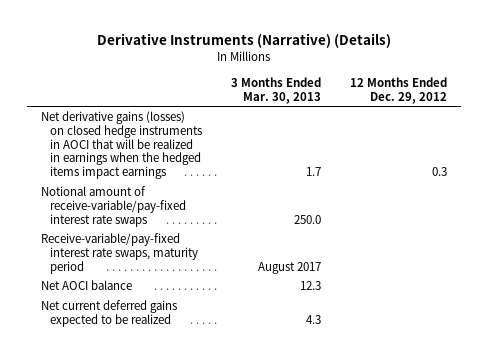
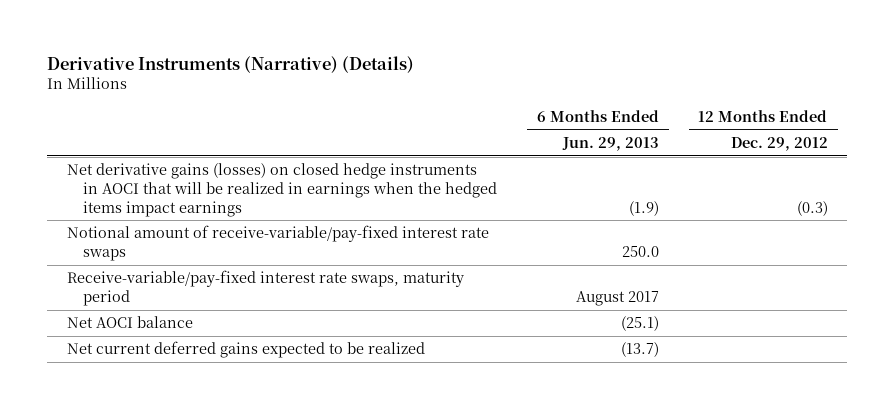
- | 3 Months Ended Mar. 30, 2013 | 12 Months Ended Dec. 29, 2012
+ | 6 Months Ended Jun. 29, 2013 | 12 Months Ended Dec. 29, 2012
- Net derivative gains (losses) on closed hedge instruments in AOCI that will be realized in earnings when the hedged items impact earnings | 1.7 | 0.3
+ Net derivative gains (losses) on closed hedge instruments in AOCI that will be realized in earnings when the hedged items impact earnings | (1.9) | (0.3)

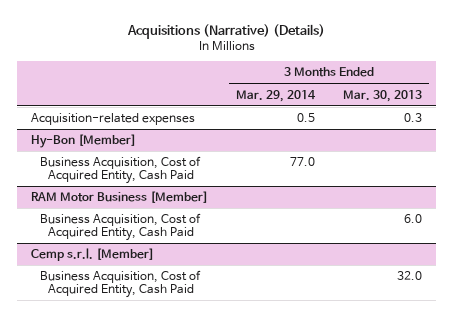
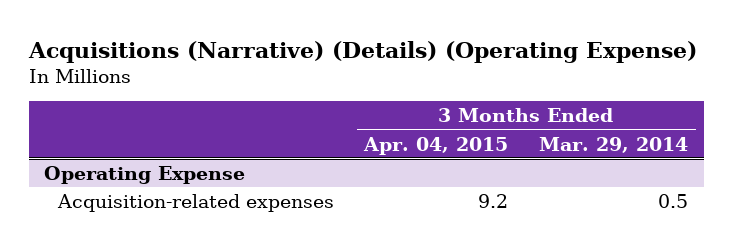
- Acquisitions (Narrative) (Details)
+ Acquisitions (Narrative) (Details) (Operating Expense)
- | 3 Months Ended Mar. 29, 2014 | 3 Months Ended Mar. 30, 2013
+ | 3 Months Ended Apr. 04, 2015 | 3 Months Ended Mar. 29, 2014
+ Operating Expense
- Hy-Bon [Member]
- Business Acquisition, Cost of Acquired Entity, Cash Paid | 77.0 |
- RAM Motor Business [Member]
- Business Acquisition, Cost of Acquired Entity, Cash Paid | | 6.0
- Cemp s.r.l. [Member]
- Business Acquisition, Cost of Acquired Entity, Cash Paid | | 32.0

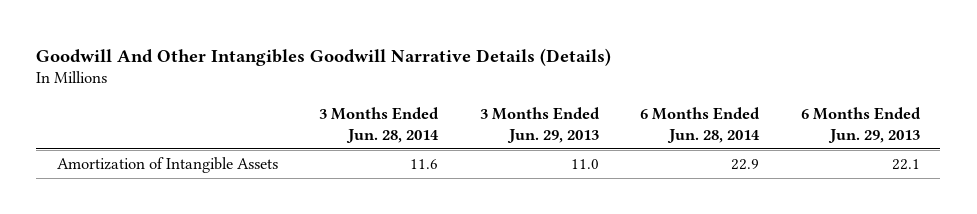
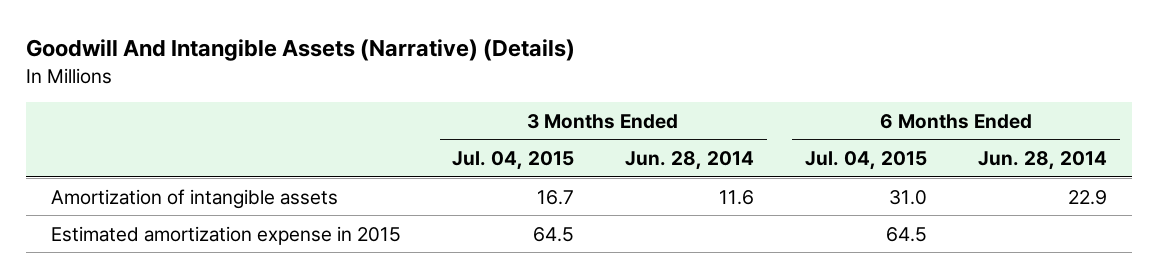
- Goodwill And Other Intangibles Goodwill Narrative Details (Details)
+ Goodwill And Intangible Assets (Narrative) (Details)
- | 3 Months Ended Jun. 28, 2014 | 3 Months Ended Jun. 29, 2013 | 6 Months Ended Jun. 28, 2014 | 6 Months Ended Jun. 29, 2013
+ | 3 Months Ended Jul. 04, 2015 | 3 Months Ended Jun. 28, 2014 | 6 Months Ended Jul. 04, 2015 | 6 Months Ended Jun. 28, 2014
- Amortization of Intangible Assets | 11.6 | 11.0 | 22.9 | 22.1
+ Amortization of intangible assets | 16.7 | 11.6 | 31.0 | 22.9
+ Estimated amortization expense in 2015 | 64.5 | | 64.5 |

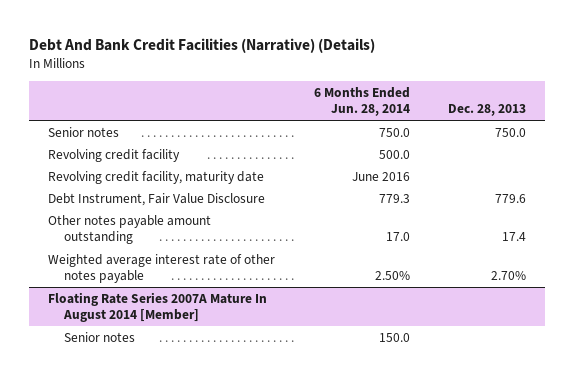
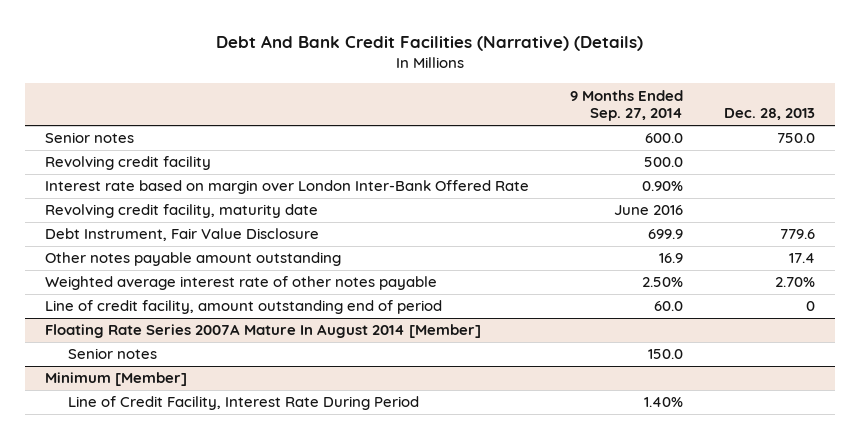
- | 6 Months Ended Jun. 28, 2014 | Dec. 28, 2013
+ | 9 Months Ended Sep. 27, 2014 | Dec. 28, 2013
+ Interest rate based on margin over London Inter-Bank Offered Rate | 0.90% |
+ Line of credit facility, amount outstanding end of period | 60.0 | 0
+ Minimum [Member]
+ Line of Credit Facility, Interest Rate During Period | 1.40% |

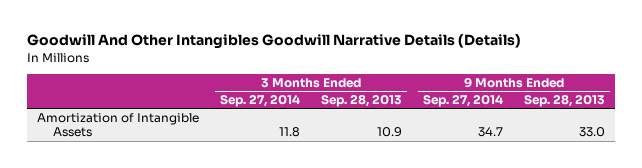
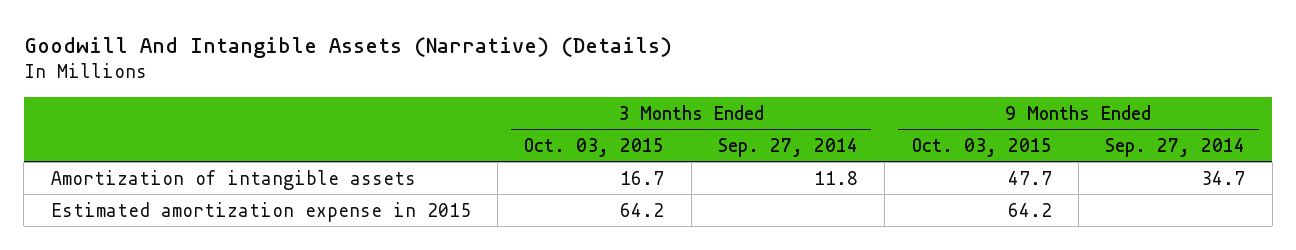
- Goodwill And Other Intangibles Goodwill Narrative Details (Details)
+ Goodwill And Intangible Assets (Narrative) (Details)
- | 3 Months Ended Sep. 27, 2014 | 3 Months Ended Sep. 28, 2013 | 9 Months Ended Sep. 27, 2014 | 9 Months Ended Sep. 28, 2013
+ | 3 Months Ended Oct. 03, 2015 | 3 Months Ended Sep. 27, 2014 | 9 Months Ended Oct. 03, 2015 | 9 Months Ended Sep. 27, 2014
- Amortization of Intangible Assets | 11.8 | 10.9 | 34.7 | 33.0
+ Amortization of intangible assets | 16.7 | 11.8 | 47.7 | 34.7
+ Estimated amortization expense in 2015 | 64.2 | | 64.2 |

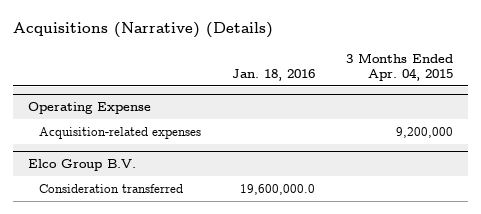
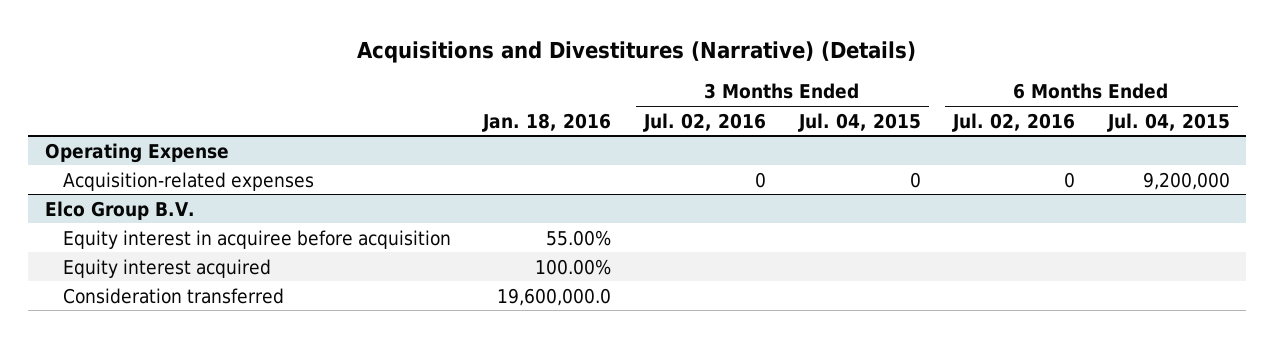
- Acquisitions (Narrative) (Details)
+ Acquisitions and Divestitures (Narrative) (Details)
- | Jan. 18, 2016 | 3 Months Ended Apr. 04, 2015
+ | Jan. 18, 2016 | 3 Months Ended Jul. 02, 2016 | 3 Months Ended Jul. 04, 2015 | 6 Months Ended Jul. 02, 2016 | 6 Months Ended Jul. 04, 2015
@ Elco Group B.V.
+ Equity interest in acquiree before acquisition | 55.00% | | | |
+ Equity interest acquired | 100.00% | | | |

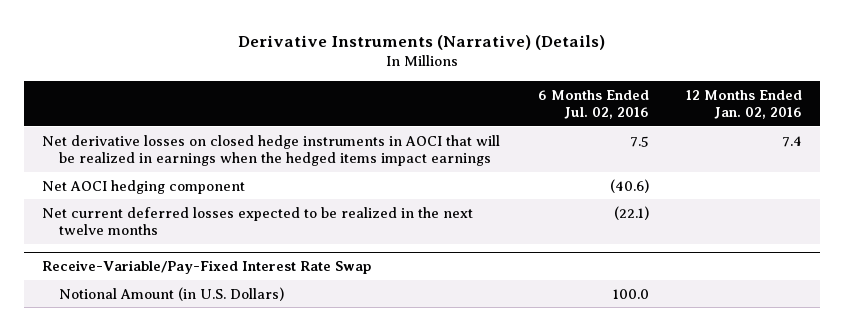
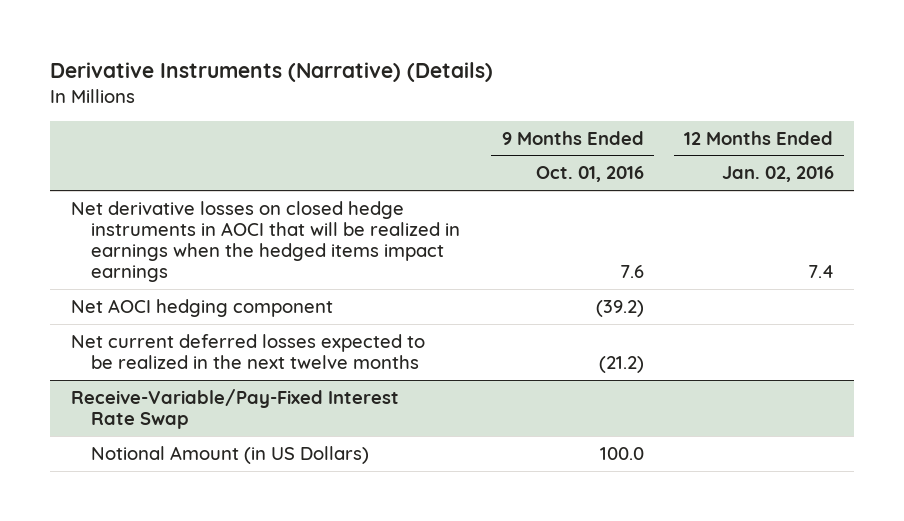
- | 6 Months Ended Jul. 02, 2016 | 12 Months Ended Jan. 02, 2016
+ | 9 Months Ended Oct. 01, 2016 | 12 Months Ended Jan. 02, 2016
@ Receive-Variable/Pay-Fixed Interest Rate Swap
- Notional Amount (in U.S. Dollars) | 100.0 |
+ Notional Amount (in US Dollars) | 100.0 |

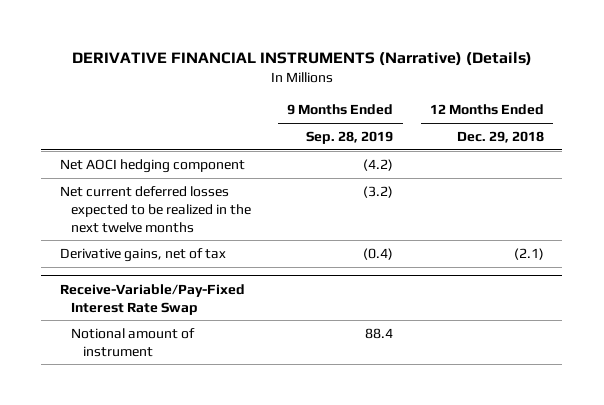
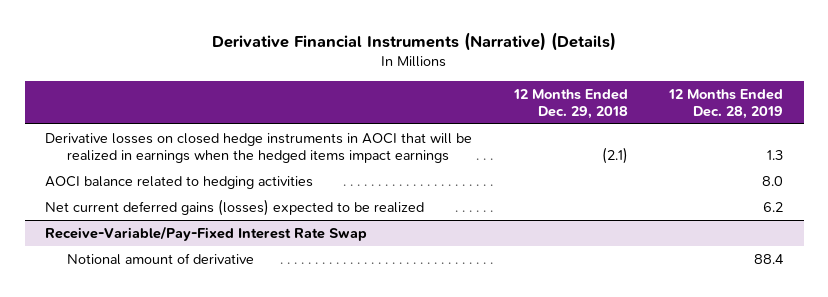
- DERIVATIVE FINANCIAL INSTRUMENTS (Narrative) (Details)
+ Derivative Financial Instruments (Narrative) (Details)
- | 9 Months Ended Sep. 28, 2019 | 12 Months Ended Dec. 29, 2018
+ | 12 Months Ended Dec. 29, 2018 | 12 Months Ended Dec. 28, 2019
- Net AOCI hedging component | (4.2) |
- Net current deferred losses expected to be realized in the next twelve months | (3.2) |
- Derivative gains, net of tax | (0.4) | (2.1)
+ Derivative losses on closed hedge instruments in AOCI that will be realized in earnings when the hedged items impact earnings | (2.1) | 1.3
+ AOCI balance related to hedging activities | | 8.0
+ Net current deferred gains (losses) expected to be realized | | 6.2
@ Receive-Variable/Pay-Fixed Interest Rate Swap
- Notional amount of instrument | 88.4 |
+ Notional amount of derivative | | 88.4

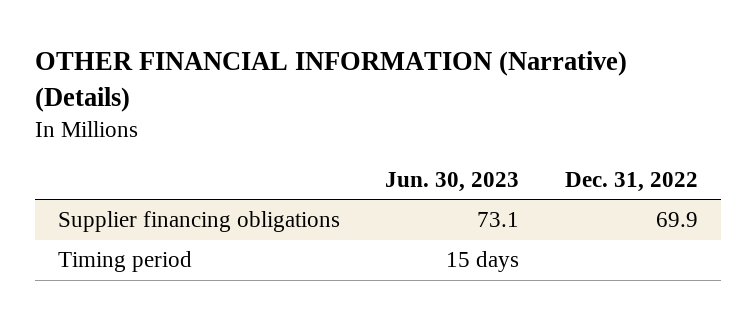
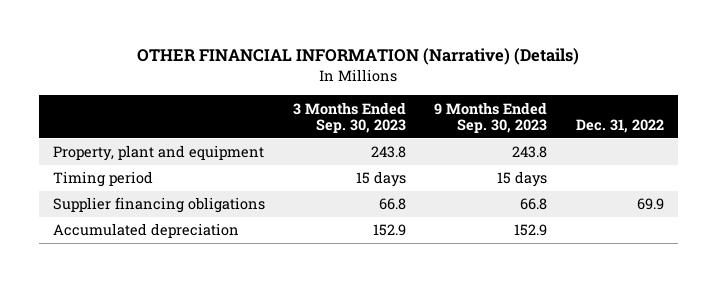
- | Jun. 30, 2023 | Dec. 31, 2022
+ | 3 Months Ended Sep. 30, 2023 | 9 Months Ended Sep. 30, 2023 | Dec. 31, 2022
+ Property, plant and equipment | 243.8 | 243.8 |
moved down: Supplier financing obligations | 66.8 | 66.8 | 69.9
+ Accumulated depreciation | 152.9 | 152.9 |

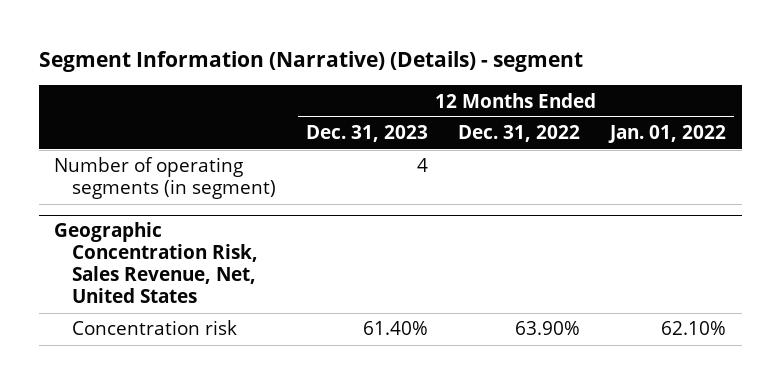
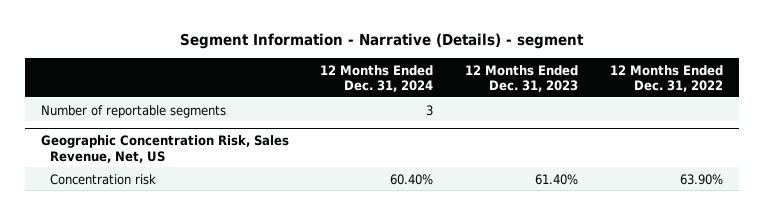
- Segment Information (Narrative) (Details) - segment
+ Segment Information - Narrative (Details) - segment
- | 12 Months Ended Dec. 31, 2023 | 12 Months Ended Dec. 31, 2022 | 12 Months Ended Jan. 01, 2022
+ | 12 Months Ended Dec. 31, 2024 | 12 Months Ended Dec. 31, 2023 | 12 Months Ended Dec. 31, 2022
- Number of operating segments (in segment) | 4 | |
- Geographic Concentration Risk, Sales Revenue, Net, United States
+ Number of reportable segments | 3 | |
+ Geographic Concentration Risk, Sales Revenue, Net, US

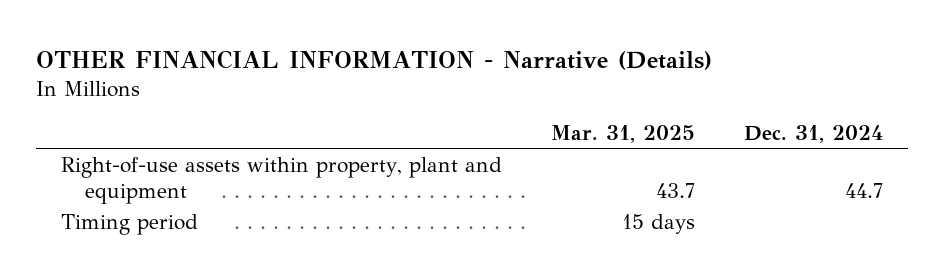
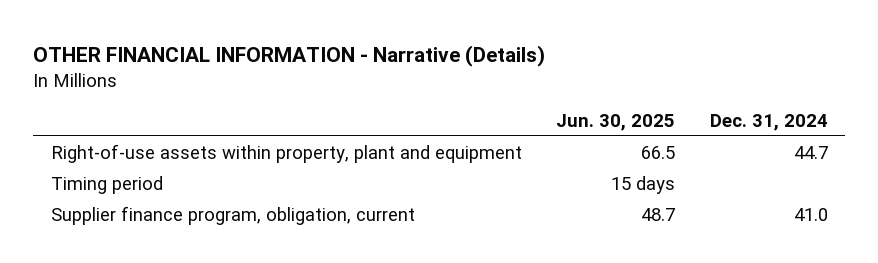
- | Mar. 31, 2025 | Dec. 31, 2024
+ | Jun. 30, 2025 | Dec. 31, 2024
+ Supplier finance program, obligation, current | 48.7 | 41.0

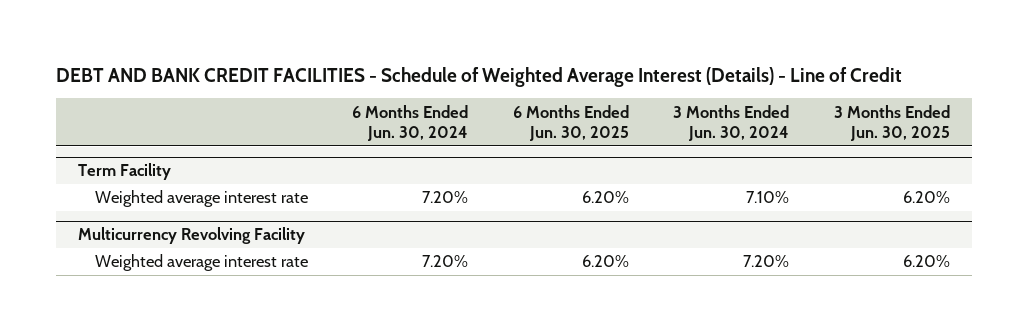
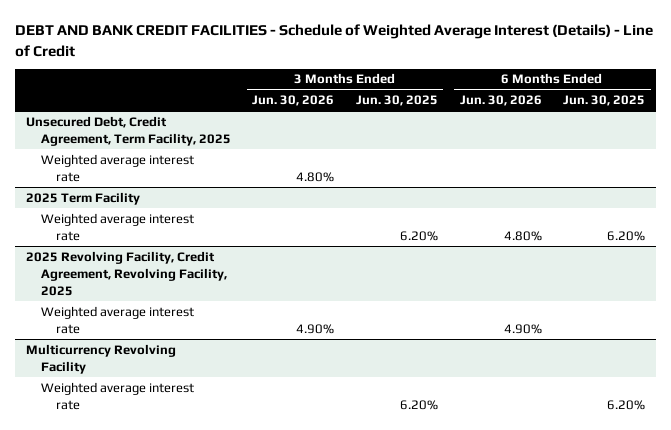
- | 6 Months Ended Jun. 30, 2024 | 6 Months Ended Jun. 30, 2025 | 3 Months Ended Jun. 30, 2024 | 3 Months Ended Jun. 30, 2025
+ | 3 Months Ended Jun. 30, 2026 | 3 Months Ended Jun. 30, 2025 | 6 Months Ended Jun. 30, 2026 | 6 Months Ended Jun. 30, 2025
- Term Facility
+ Unsecured Debt, Credit Agreement, Term Facility, 2025
+ Weighted average interest rate | 4.80% | | |
+ 2025 Term Facility
+ 2025 Revolving Facility, Credit Agreement, Revolving Facility, 2025
+ Weighted average interest rate | 4.90% | | 4.90% |

